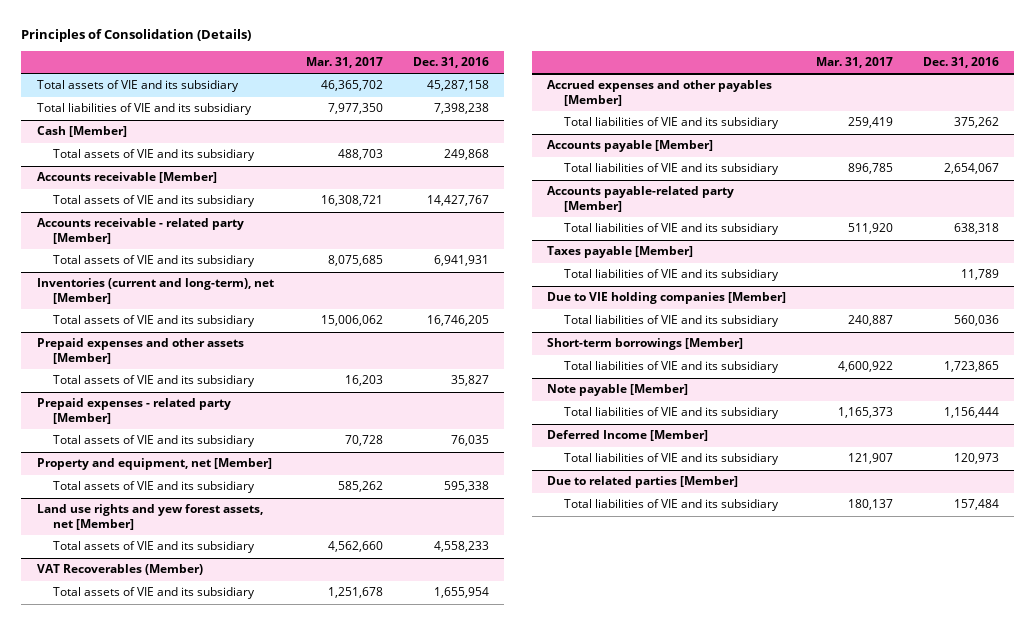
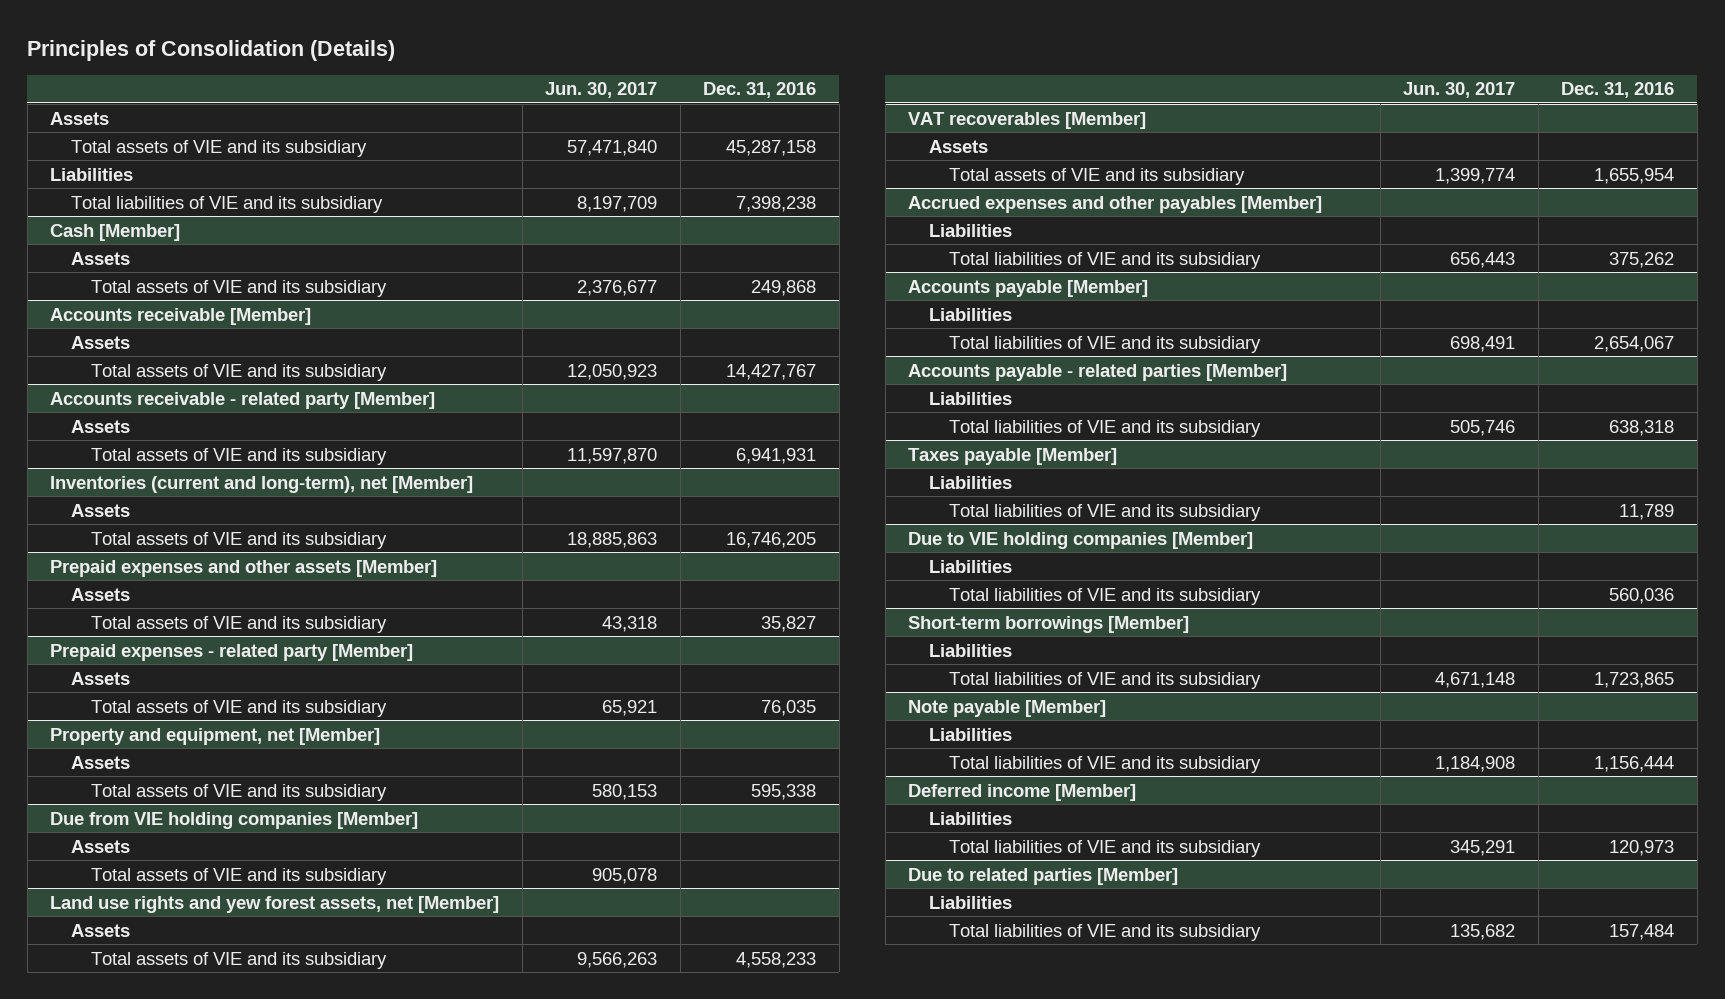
- | Mar. 31, 2017 | Dec. 31, 2016
+ | Jun. 30, 2017 | Dec. 31, 2016
+ Assets
+ Liabilities
@ Cash [Member]
+ Assets
@ Accounts receivable [Member]
+ Assets
@ Accounts receivable - related party [Member]
+ Assets
@ Inventories (current and long-term), net [Member]
+ Assets
@ Prepaid expenses and other assets [Member]
+ Assets
@ Prepaid expenses - related party [Member]
+ Assets
@ Property and equipment, net [Member]
+ Assets
+ Due from VIE holding companies [Member]
+ Assets
+ Total assets of VIE and its subsidiary | 905,078 |
@ Land use rights and yew forest assets, net [Member]
+ Assets
- VAT Recoverables (Member)
+ VAT recoverables [Member]
+ Assets
@ Accrued expenses and other payables [Member]
+ Liabilities
@ Accounts payable [Member]
+ Liabilities
- Accounts payable-related party [Member]
+ Accounts payable - related parties [Member]
+ Liabilities
@ Taxes payable [Member]
+ Liabilities
@ Due to VIE holding companies [Member]
+ Liabilities
@ Short-term borrowings [Member]
+ Liabilities
@ Note payable [Member]
+ Liabilities
- Deferred Income [Member]
+ Deferred income [Member]
+ Liabilities
@ Due to related parties [Member]
+ Liabilities

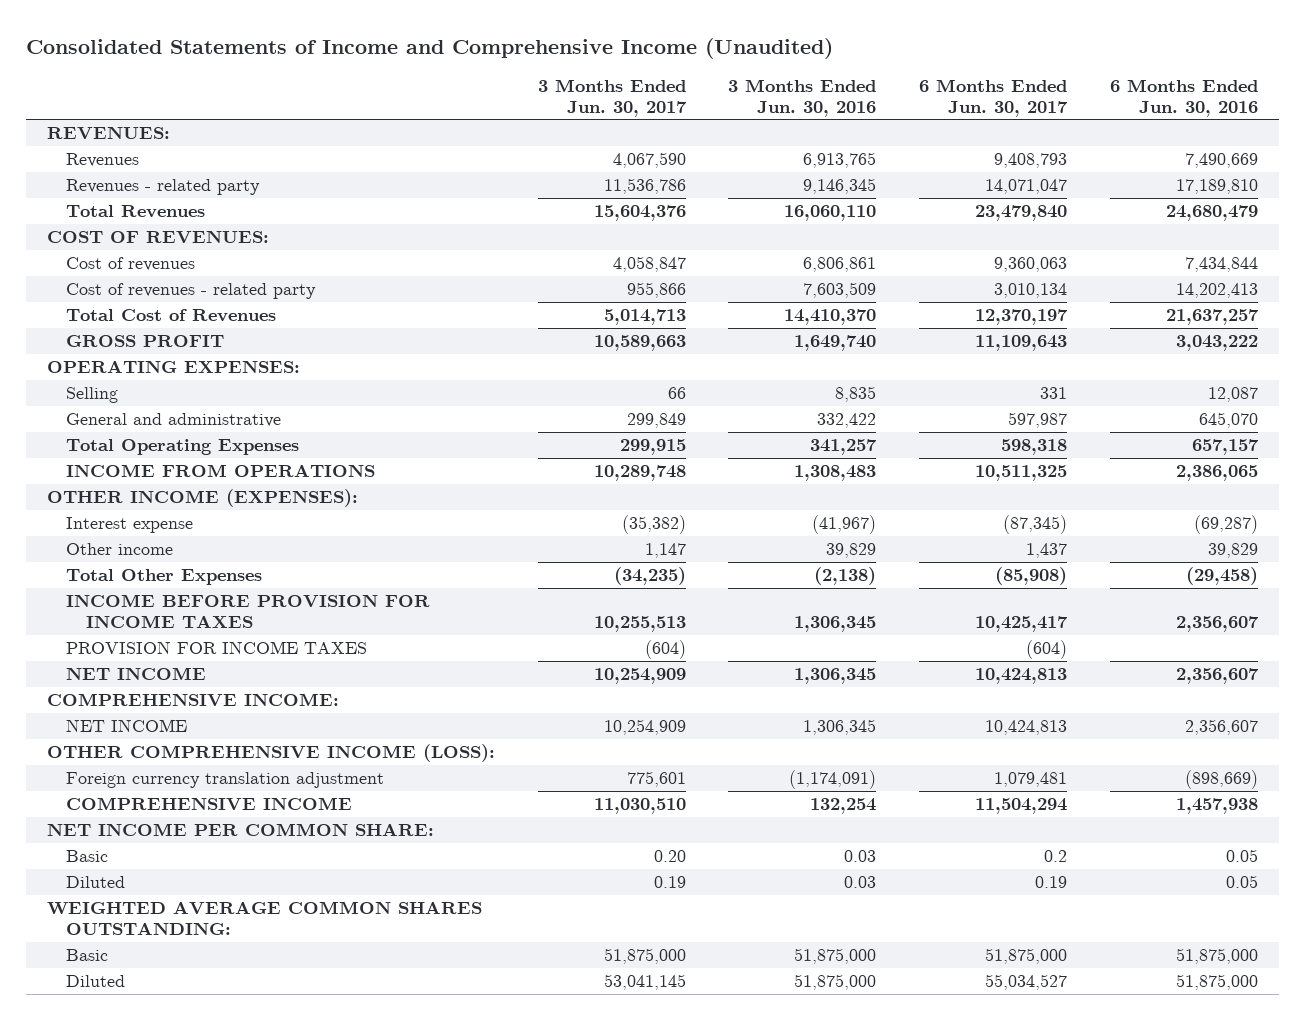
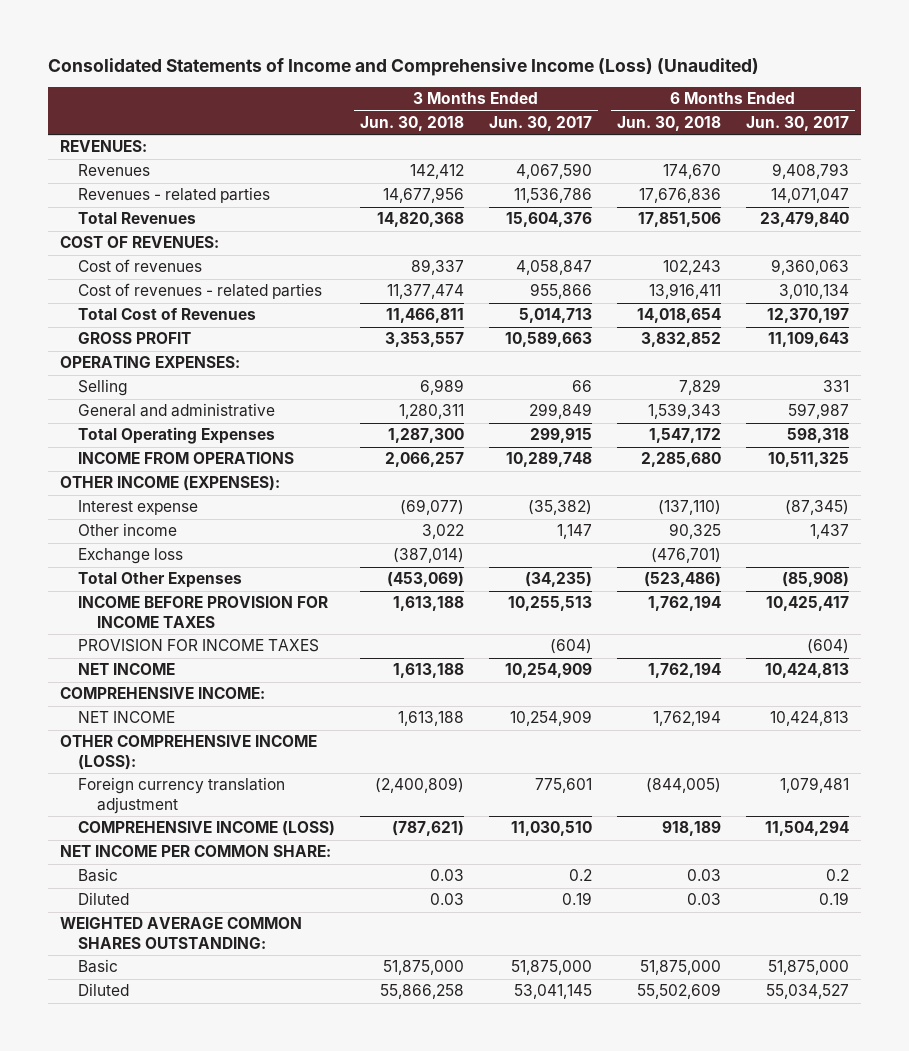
- Consolidated Statements of Income and Comprehensive Income (Unaudited)
+ Consolidated Statements of Income and Comprehensive Income (Loss) (Unaudited)
- | 3 Months Ended Jun. 30, 2017 | 3 Months Ended Jun. 30, 2016 | 6 Months Ended Jun. 30, 2017 | 6 Months Ended Jun. 30, 2016
+ | 3 Months Ended Jun. 30, 2018 | 3 Months Ended Jun. 30, 2017 | 6 Months Ended Jun. 30, 2018 | 6 Months Ended Jun. 30, 2017
- Revenues - related party | 11,536,786 | 9,146,345 | 14,071,047 | 17,189,810
+ Revenues - related parties | 14,677,956 | 11,536,786 | 17,676,836 | 14,071,047
- Cost of revenues - related party | 955,866 | 7,603,509 | 3,010,134 | 14,202,413
+ Cost of revenues - related parties | 11,377,474 | 955,866 | 13,916,411 | 3,010,134
+ Exchange loss | (387,014) | | (476,701) |
- COMPREHENSIVE INCOME | 11,030,510 | 132,254 | 11,504,294 | 1,457,938
+ COMPREHENSIVE INCOME (LOSS) | (787,621) | 11,030,510 | 918,189 | 11,504,294
- Basic | 0.20 | 0.03 | 0.2 | 0.05
+ Basic | 0.03 | 0.2 | 0.03 | 0.2

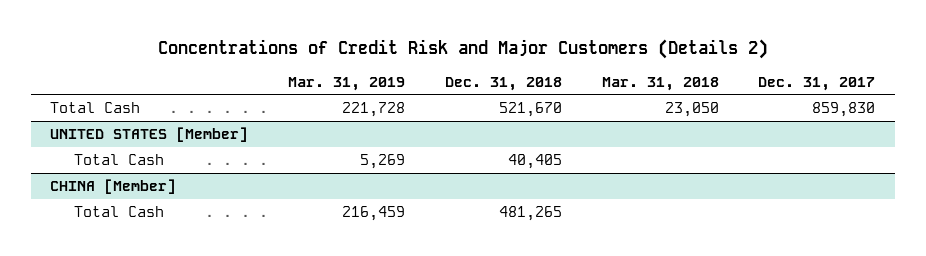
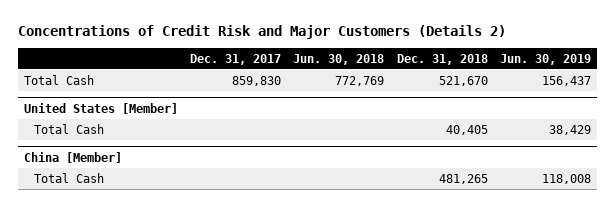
- | Mar. 31, 2019 | Dec. 31, 2018 | Mar. 31, 2018 | Dec. 31, 2017
+ | Dec. 31, 2017 | Jun. 30, 2018 | Dec. 31, 2018 | Jun. 30, 2019
- UNITED STATES [Member]
+ United States [Member]
- CHINA [Member]
+ China [Member]

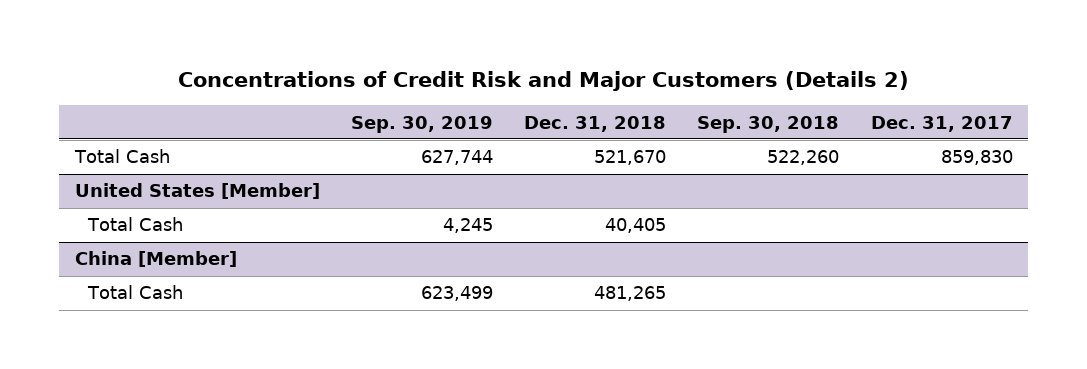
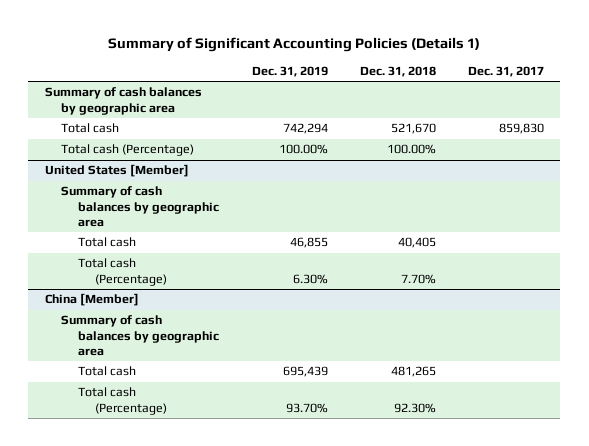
- Concentrations of Credit Risk and Major Customers (Details 2)
+ Summary of Significant Accounting Policies (Details 1)
- | Sep. 30, 2019 | Dec. 31, 2018 | Sep. 30, 2018 | Dec. 31, 2017
+ | Dec. 31, 2019 | Dec. 31, 2018 | Dec. 31, 2017
- Total Cash | 627,744 | 521,670 | 522,260 | 859,830
+ Summary of cash balances by geographic area
+ Total cash | 742,294 | 521,670 | 859,830
+ Total cash (Percentage) | 100.00% | 100.00% |
@ United States [Member]
- Total Cash | 4,245 | 40,405 | |
+ Summary of cash balances by geographic area
+ Total cash | 46,855 | 40,405 |
+ Total cash (Percentage) | 6.30% | 7.70% |
@ China [Member]
- Total Cash | 623,499 | 481,265 | |
+ Summary of cash balances by geographic area
+ Total cash | 695,439 | 481,265 |
+ Total cash (Percentage) | 93.70% | 92.30% |

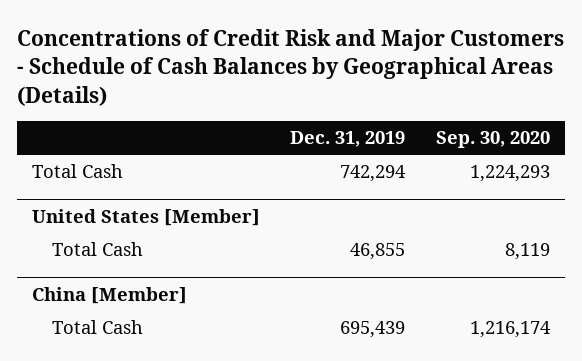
- Summary of Significant Accounting Policies (Details 1)
+ Concentrations of Credit Risk and Major Customers - Schedule of Cash Balances by Geographical Areas (Details)
- | Dec. 31, 2019 | Dec. 31, 2018 | Dec. 31, 2017
+ | Dec. 31, 2019 | Sep. 30, 2020
- Summary of cash balances by geographic area
- Total cash | 742,294 | 521,670 | 859,830
- Total cash (Percentage) | 100.00% | 100.00% |
+ Total Cash | 742,294 | 1,224,293
@ United States [Member]
- Summary of cash balances by geographic area
- Total cash | 46,855 | 40,405 |
- Total cash (Percentage) | 6.30% | 7.70% |
+ Total Cash | 46,855 | 8,119
@ China [Member]
- Summary of cash balances by geographic area
- Total cash | 695,439 | 481,265 |
- Total cash (Percentage) | 93.70% | 92.30% |
+ Total Cash | 695,439 | 1,216,174

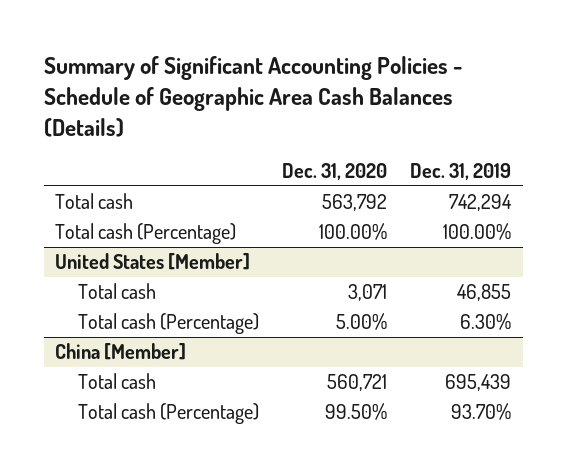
- Concentrations of Credit Risk and Major Customers - Schedule of Cash Balances by Geographical Areas (Details)
+ Summary of Significant Accounting Policies - Schedule of Geographic Area Cash Balances (Details)
- | Dec. 31, 2019 | Sep. 30, 2020
+ | Dec. 31, 2020 | Dec. 31, 2019
- Total Cash | 742,294 | 1,224,293
+ Total cash | 563,792 | 742,294
+ Total cash (Percentage) | 100.00% | 100.00%
@ United States [Member]
- Total Cash | 46,855 | 8,119
+ Total cash | 3,071 | 46,855
+ Total cash (Percentage) | 5.00% | 6.30%
@ China [Member]
- Total Cash | 695,439 | 1,216,174
+ Total cash | 560,721 | 695,439
+ Total cash (Percentage) | 99.50% | 93.70%

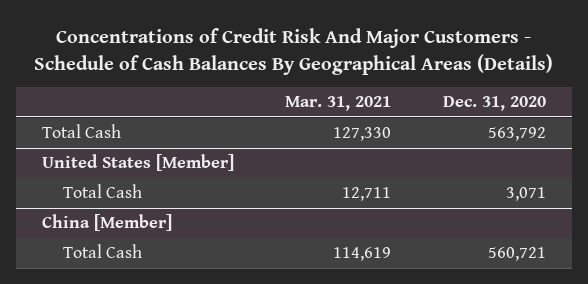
- Summary of Significant Accounting Policies - Schedule of Geographic Area Cash Balances (Details)
+ Concentrations of Credit Risk And Major Customers - Schedule of Cash Balances By Geographical Areas (Details)
- | Dec. 31, 2020 | Dec. 31, 2019
+ | Mar. 31, 2021 | Dec. 31, 2020
- Total cash | 563,792 | 742,294
- Total cash (Percentage) | 100.00% | 100.00%
+ Total Cash | 127,330 | 563,792
@ United States [Member]
- Total cash | 3,071 | 46,855
- Total cash (Percentage) | 5.00% | 6.30%
+ Total Cash | 12,711 | 3,071
@ China [Member]
- Total cash | 560,721 | 695,439
- Total cash (Percentage) | 99.50% | 93.70%
+ Total Cash | 114,619 | 560,721

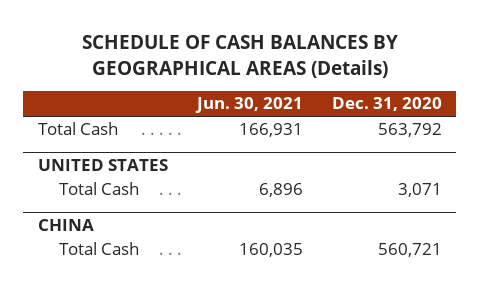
- Concentrations of Credit Risk And Major Customers - Schedule of Cash Balances By Geographical Areas (Details)
+ SCHEDULE OF CASH BALANCES BY GEOGRAPHICAL AREAS (Details)
- | Mar. 31, 2021 | Dec. 31, 2020
+ | Jun. 30, 2021 | Dec. 31, 2020
- United States [Member]
+ UNITED STATES
- China [Member]
+ CHINA

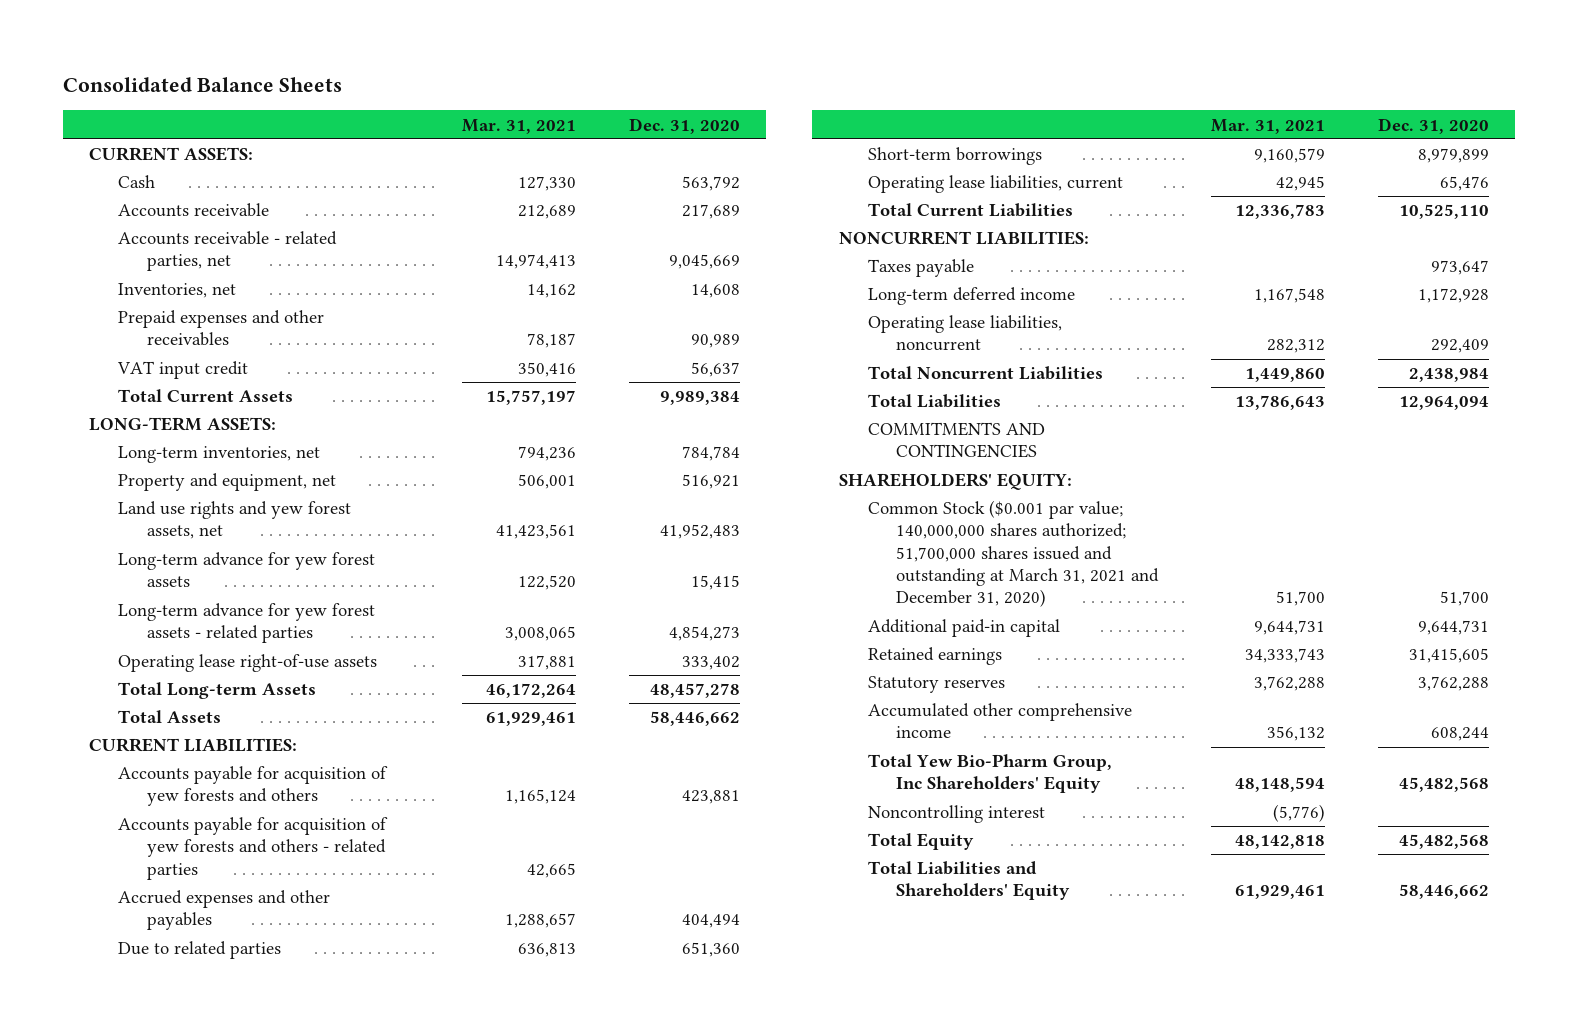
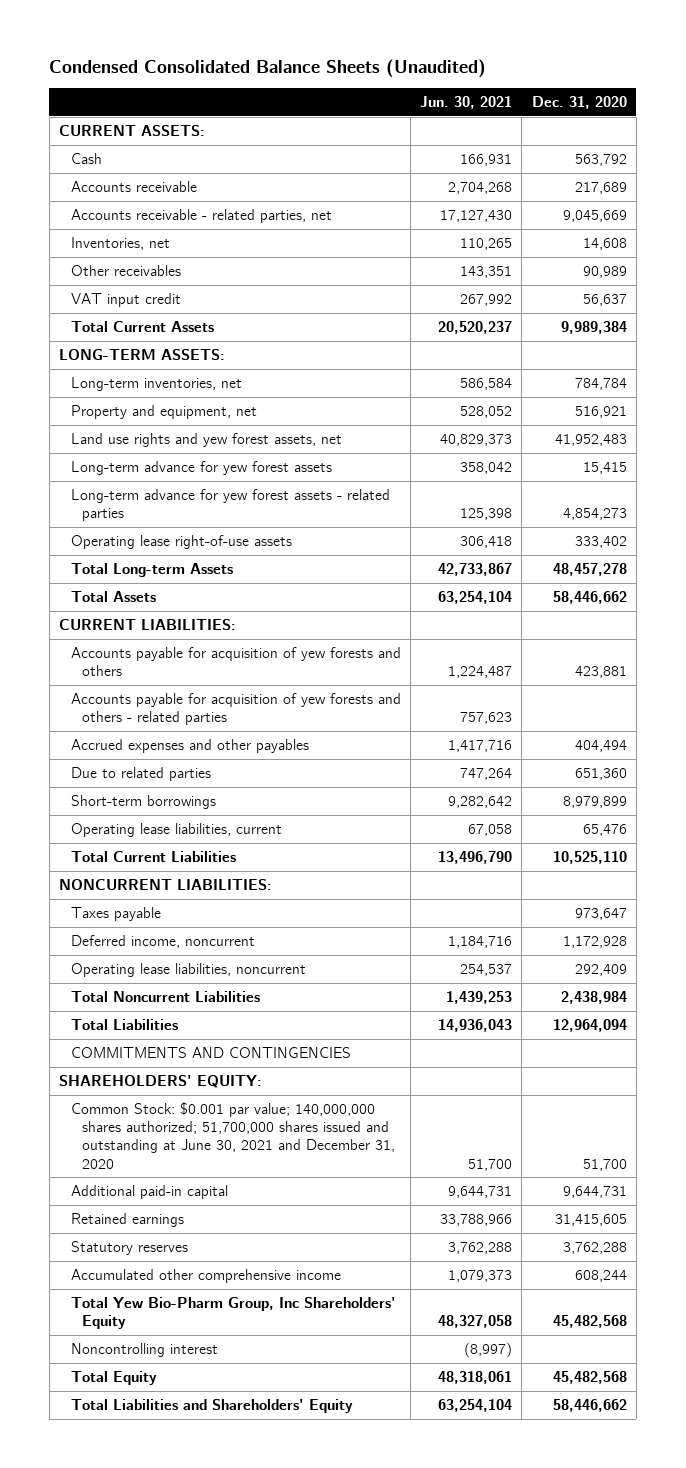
- Consolidated Balance Sheets
+ Condensed Consolidated Balance Sheets (Unaudited)
- | Mar. 31, 2021 | Dec. 31, 2020
+ | Jun. 30, 2021 | Dec. 31, 2020
- Prepaid expenses and other receivables | 78,187 | 90,989
+ Other receivables | 143,351 | 90,989
- Long-term deferred income | 1,167,548 | 1,172,928
+ Deferred income, noncurrent | 1,184,716 | 1,172,928
- Common Stock ($0.001 par value; 140,000,000 shares authorized; 51,700,000 shares issued and outstanding at March 31, 2021 and December 31, 2020) | 51,700 | 51,700
+ Common Stock: $0.001 par value; 140,000,000 shares authorized; 51,700,000 shares issued and outstanding at June 30, 2021 and December 31, 2020 | 51,700 | 51,700

